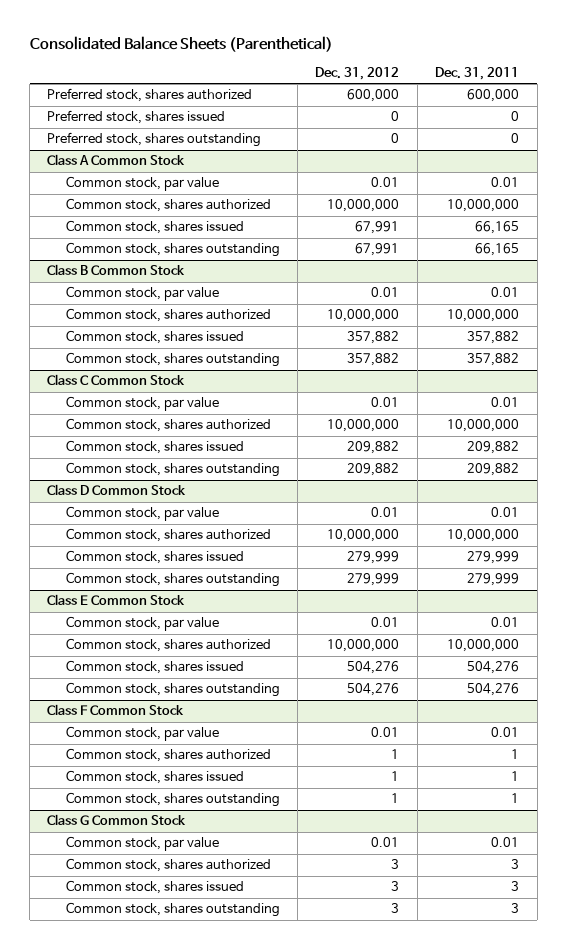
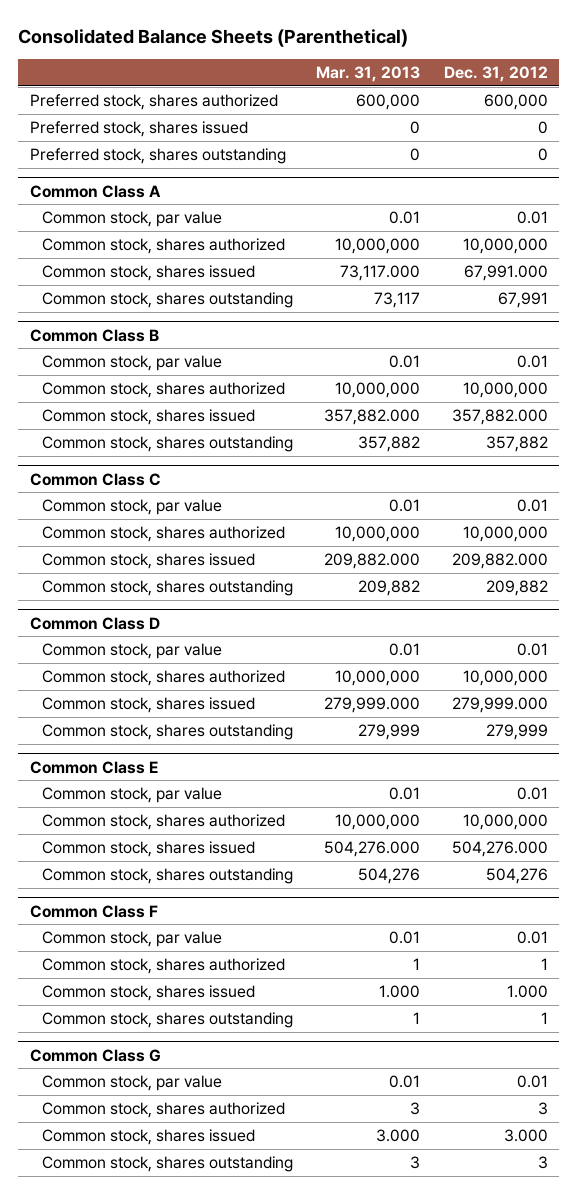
- | Dec. 31, 2012 | Dec. 31, 2011
+ | Mar. 31, 2013 | Dec. 31, 2012
- Class A Common Stock
+ Common Class A
- Common stock, shares issued | 67,991 | 66,165
+ Common stock, shares issued | 73,117.000 | 67,991.000
- Class B Common Stock
+ Common Class B
- Common stock, shares issued | 357,882 | 357,882
+ Common stock, shares issued | 357,882.000 | 357,882.000
- Class C Common Stock
+ Common Class C
- Common stock, shares issued | 209,882 | 209,882
+ Common stock, shares issued | 209,882.000 | 209,882.000
- Class D Common Stock
+ Common Class D
- Common stock, shares issued | 279,999 | 279,999
+ Common stock, shares issued | 279,999.000 | 279,999.000
- Class E Common Stock
+ Common Class E
- Common stock, shares issued | 504,276 | 504,276
+ Common stock, shares issued | 504,276.000 | 504,276.000
- Class F Common Stock
+ Common Class F
- Common stock, shares issued | 1 | 1
+ Common stock, shares issued | 1.000 | 1.000
- Class G Common Stock
+ Common Class G
- Common stock, shares issued | 3 | 3
+ Common stock, shares issued | 3.000 | 3.000

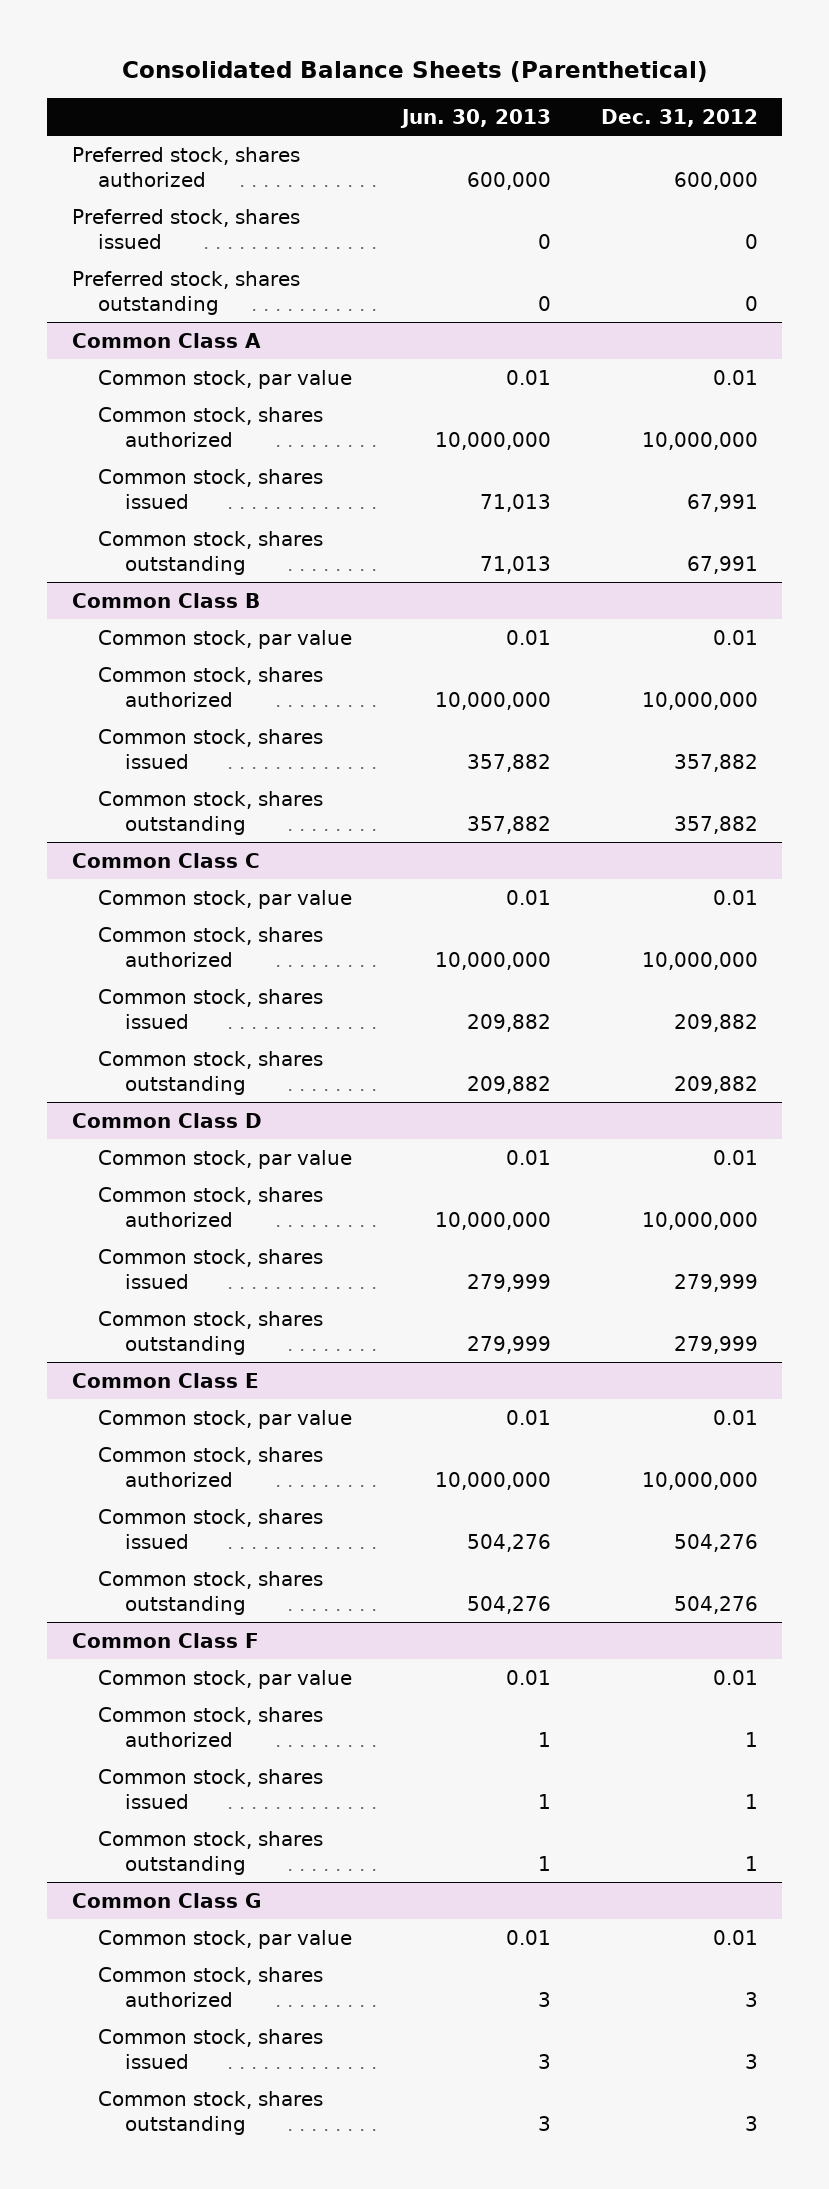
- | Mar. 31, 2013 | Dec. 31, 2012
+ | Jun. 30, 2013 | Dec. 31, 2012
@ Common Class A
- Common stock, shares issued | 73,117.000 | 67,991.000
+ Common stock, shares issued | 71,013 | 67,991
@ Common Class B
- Common stock, shares issued | 357,882.000 | 357,882.000
+ Common stock, shares issued | 357,882 | 357,882
@ Common Class C
- Common stock, shares issued | 209,882.000 | 209,882.000
+ Common stock, shares issued | 209,882 | 209,882
@ Common Class D
- Common stock, shares issued | 279,999.000 | 279,999.000
+ Common stock, shares issued | 279,999 | 279,999
@ Common Class E
- Common stock, shares issued | 504,276.000 | 504,276.000
+ Common stock, shares issued | 504,276 | 504,276
@ Common Class F
- Common stock, shares issued | 1.000 | 1.000
+ Common stock, shares issued | 1 | 1
@ Common Class G
- Common stock, shares issued | 3.000 | 3.000
+ Common stock, shares issued | 3 | 3

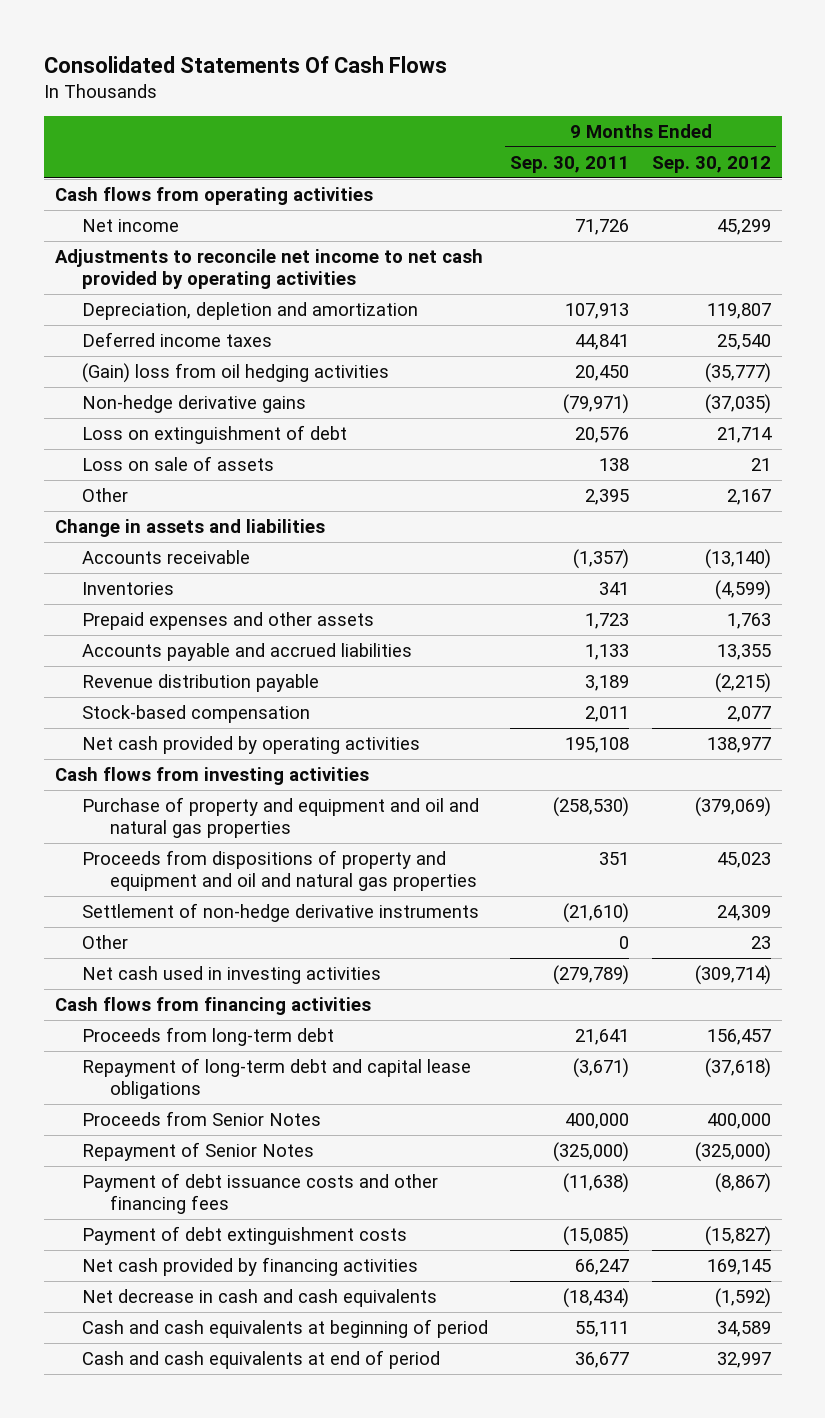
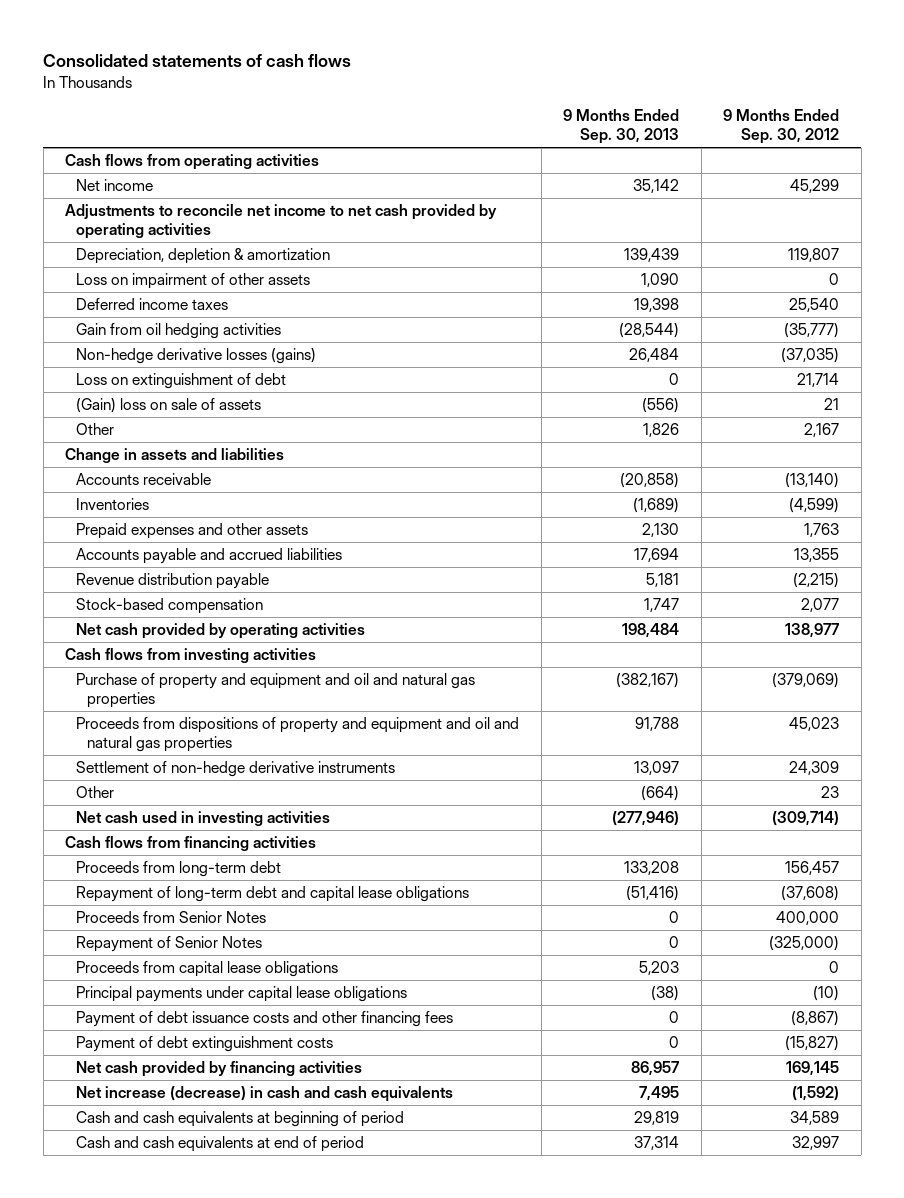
- Consolidated Statements Of Cash Flows
+ Consolidated statements of cash flows
- | 9 Months Ended Sep. 30, 2011 | 9 Months Ended Sep. 30, 2012
+ | 9 Months Ended Sep. 30, 2013 | 9 Months Ended Sep. 30, 2012
- Depreciation, depletion and amortization | 107,913 | 119,807
+ Depreciation, depletion & amortization | 139,439 | 119,807
+ Loss on impairment of other assets | 1,090 | 0
- (Gain) loss from oil hedging activities | 20,450 | (35,777)
- Non-hedge derivative gains | (79,971) | (37,035)
+ Gain from oil hedging activities | (28,544) | (35,777)
+ Non-hedge derivative losses (gains) | 26,484 | (37,035)
- Loss on sale of assets | 138 | 21
+ (Gain) loss on sale of assets | (556) | 21
- Repayment of long-term debt and capital lease obligations | (3,671) | (37,618)
+ Repayment of long-term debt and capital lease obligations | (51,416) | (37,608)
+ Proceeds from capital lease obligations | 5,203 | 0
+ Principal payments under capital lease obligations | (38) | (10)
- Net decrease in cash and cash equivalents | (18,434) | (1,592)
+ Net increase (decrease) in cash and cash equivalents | 7,495 | (1,592)

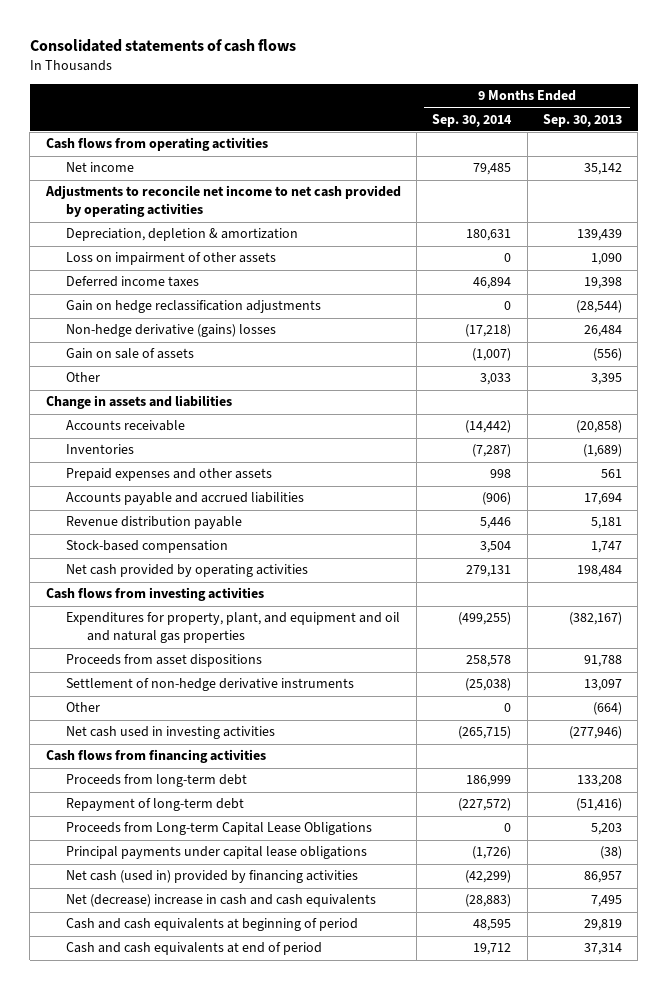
- | 9 Months Ended Sep. 30, 2013 | 9 Months Ended Sep. 30, 2012
+ | 9 Months Ended Sep. 30, 2014 | 9 Months Ended Sep. 30, 2013
- Gain from oil hedging activities | (28,544) | (35,777)
- Non-hedge derivative losses (gains) | 26,484 | (37,035)
- Loss on extinguishment of debt | 0 | 21,714
- (Gain) loss on sale of assets | (556) | 21
- Other | 1,826 | 2,167
+ Gain on hedge reclassification adjustments | 0 | (28,544)
+ Non-hedge derivative (gains) losses | (17,218) | 26,484
+ Gain on sale of assets | (1,007) | (556)
+ Other | 3,033 | 3,395
- Prepaid expenses and other assets | 2,130 | 1,763
+ Prepaid expenses and other assets | 998 | 561
- Purchase of property and equipment and oil and natural gas properties | (382,167) | (379,069)
- Proceeds from dispositions of property and equipment and oil and natural gas properties | 91,788 | 45,023
+ Expenditures for property, plant, and equipment and oil and natural gas properties | (499,255) | (382,167)
+ Proceeds from asset dispositions | 258,578 | 91,788
- Repayment of long-term debt and capital lease obligations | (51,416) | (37,608)
- Proceeds from Senior Notes | 0 | 400,000
- Repayment of Senior Notes | 0 | (325,000)
- Proceeds from capital lease obligations | 5,203 | 0
+ Repayment of long-term debt | (227,572) | (51,416)
+ Proceeds from Long-term Capital Lease Obligations | 0 | 5,203
- Payment of debt issuance costs and other financing fees | 0 | (8,867)
- Payment of debt extinguishment costs | 0 | (15,827)
- Net cash provided by financing activities | 86,957 | 169,145
- Net increase (decrease) in cash and cash equivalents | 7,495 | (1,592)
+ Net cash (used in) provided by financing activities | (42,299) | 86,957
+ Net (decrease) increase in cash and cash equivalents | (28,883) | 7,495

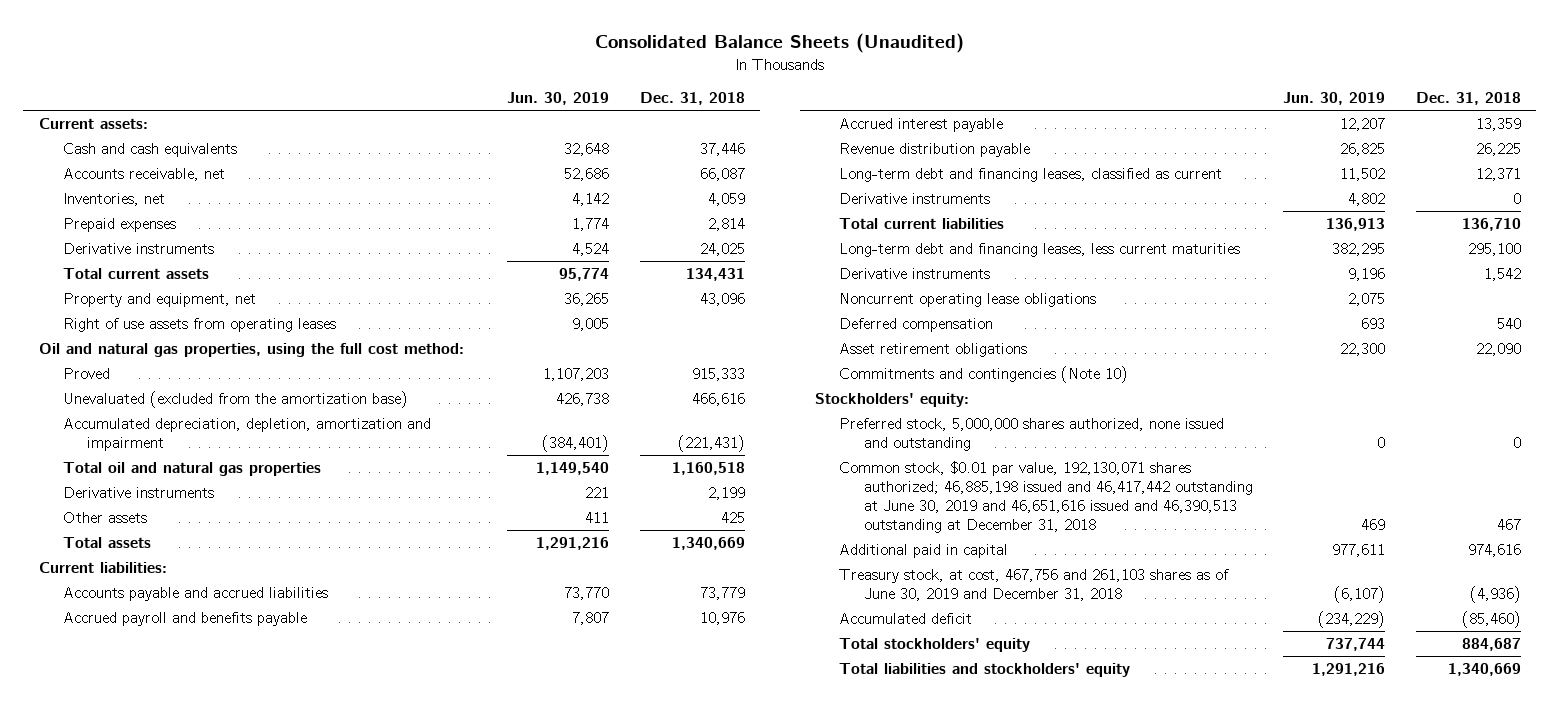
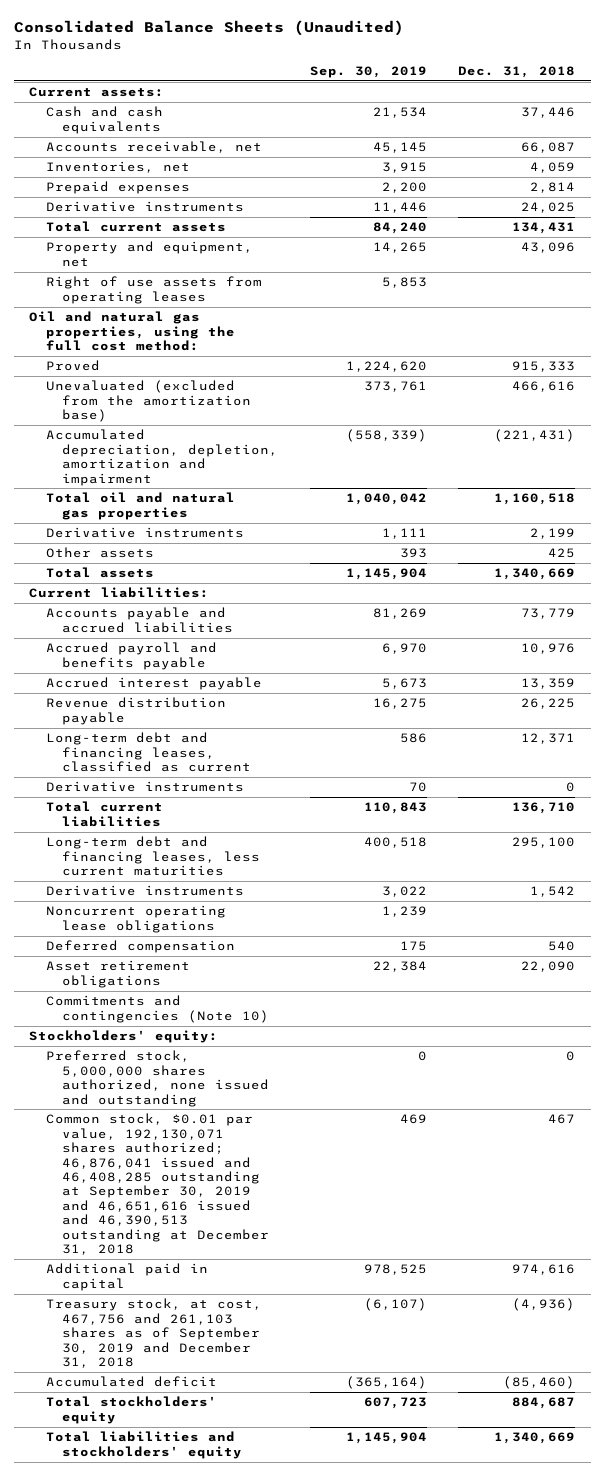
- | Jun. 30, 2019 | Dec. 31, 2018
+ | Sep. 30, 2019 | Dec. 31, 2018
- Common stock, $0.01 par value, 192,130,071 shares authorized; 46,885,198 issued and 46,417,442 outstanding at June 30, 2019 and 46,651,616 issued and 46,390,513 outstanding at December 31, 2018 | 469 | 467
+ Common stock, $0.01 par value, 192,130,071 shares authorized; 46,876,041 issued and 46,408,285 outstanding at September 30, 2019 and 46,651,616 issued and 46,390,513 outstanding at December 31, 2018 | 469 | 467
- Treasury stock, at cost, 467,756 and 261,103 shares as of June 30, 2019 and December 31, 2018 | (6,107) | (4,936)
+ Treasury stock, at cost, 467,756 and 261,103 shares as of September 30, 2019 and December 31, 2018 | (6,107) | (4,936)

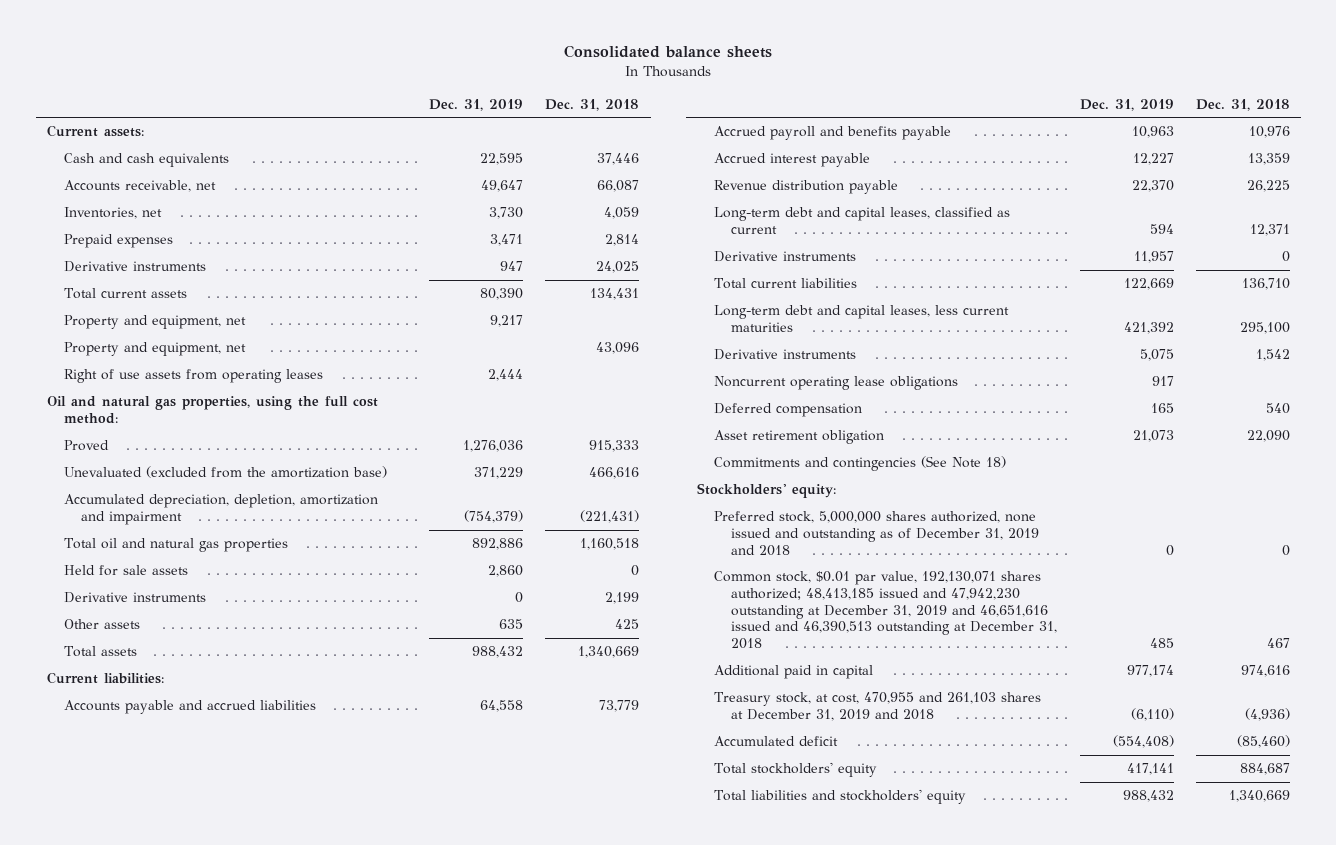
- Consolidated Balance Sheets (Unaudited)
+ Consolidated balance sheets
- | Sep. 30, 2019 | Dec. 31, 2018
+ | Dec. 31, 2019 | Dec. 31, 2018
+ Property and equipment, net | 9,217 |
+ Held for sale assets | 2,860 | 0
- Long-term debt and financing leases, classified as current | 586 | 12,371
+ Long-term debt and capital leases, classified as current | 594 | 12,371
- Long-term debt and financing leases, less current maturities | 400,518 | 295,100
+ Long-term debt and capital leases, less current maturities | 421,392 | 295,100
- Asset retirement obligations | 22,384 | 22,090
- Commitments and contingencies (Note 10)
+ Asset retirement obligation | 21,073 | 22,090
+ Commitments and contingencies (See Note 18)
- Preferred stock, 5,000,000 shares authorized, none issued and outstanding | 0 | 0
- Common stock, $0.01 par value, 192,130,071 shares authorized; 46,876,041 issued and 46,408,285 outstanding at September 30, 2019 and 46,651,616 issued and 46,390,513 outstanding at December 31, 2018 | 469 | 467
+ Preferred stock, 5,000,000 shares authorized, none issued and outstanding as of December 31, 2019 and 2018 | 0 | 0
+ Common stock, $0.01 par value, 192,130,071 shares authorized; 48,413,185 issued and 47,942,230 outstanding at December 31, 2019 and 46,651,616 issued and 46,390,513 outstanding at December 31, 2018 | 485 | 467
- Treasury stock, at cost, 467,756 and 261,103 shares as of September 30, 2019 and December 31, 2018 | (6,107) | (4,936)
+ Treasury stock, at cost, 470,955 and 261,103 shares at December 31, 2019 and 2018 | (6,110) | (4,936)

